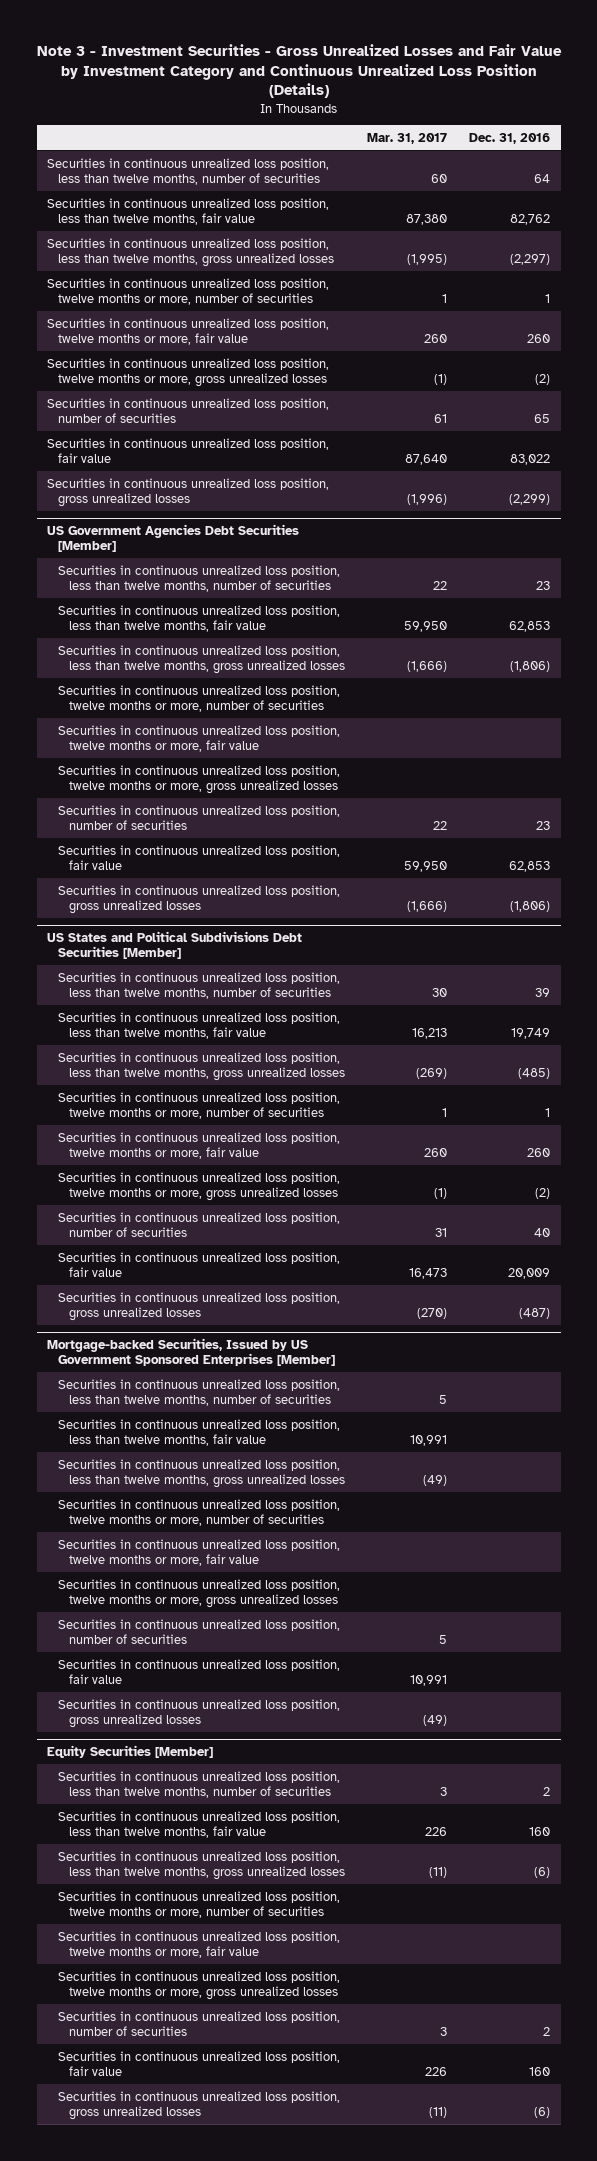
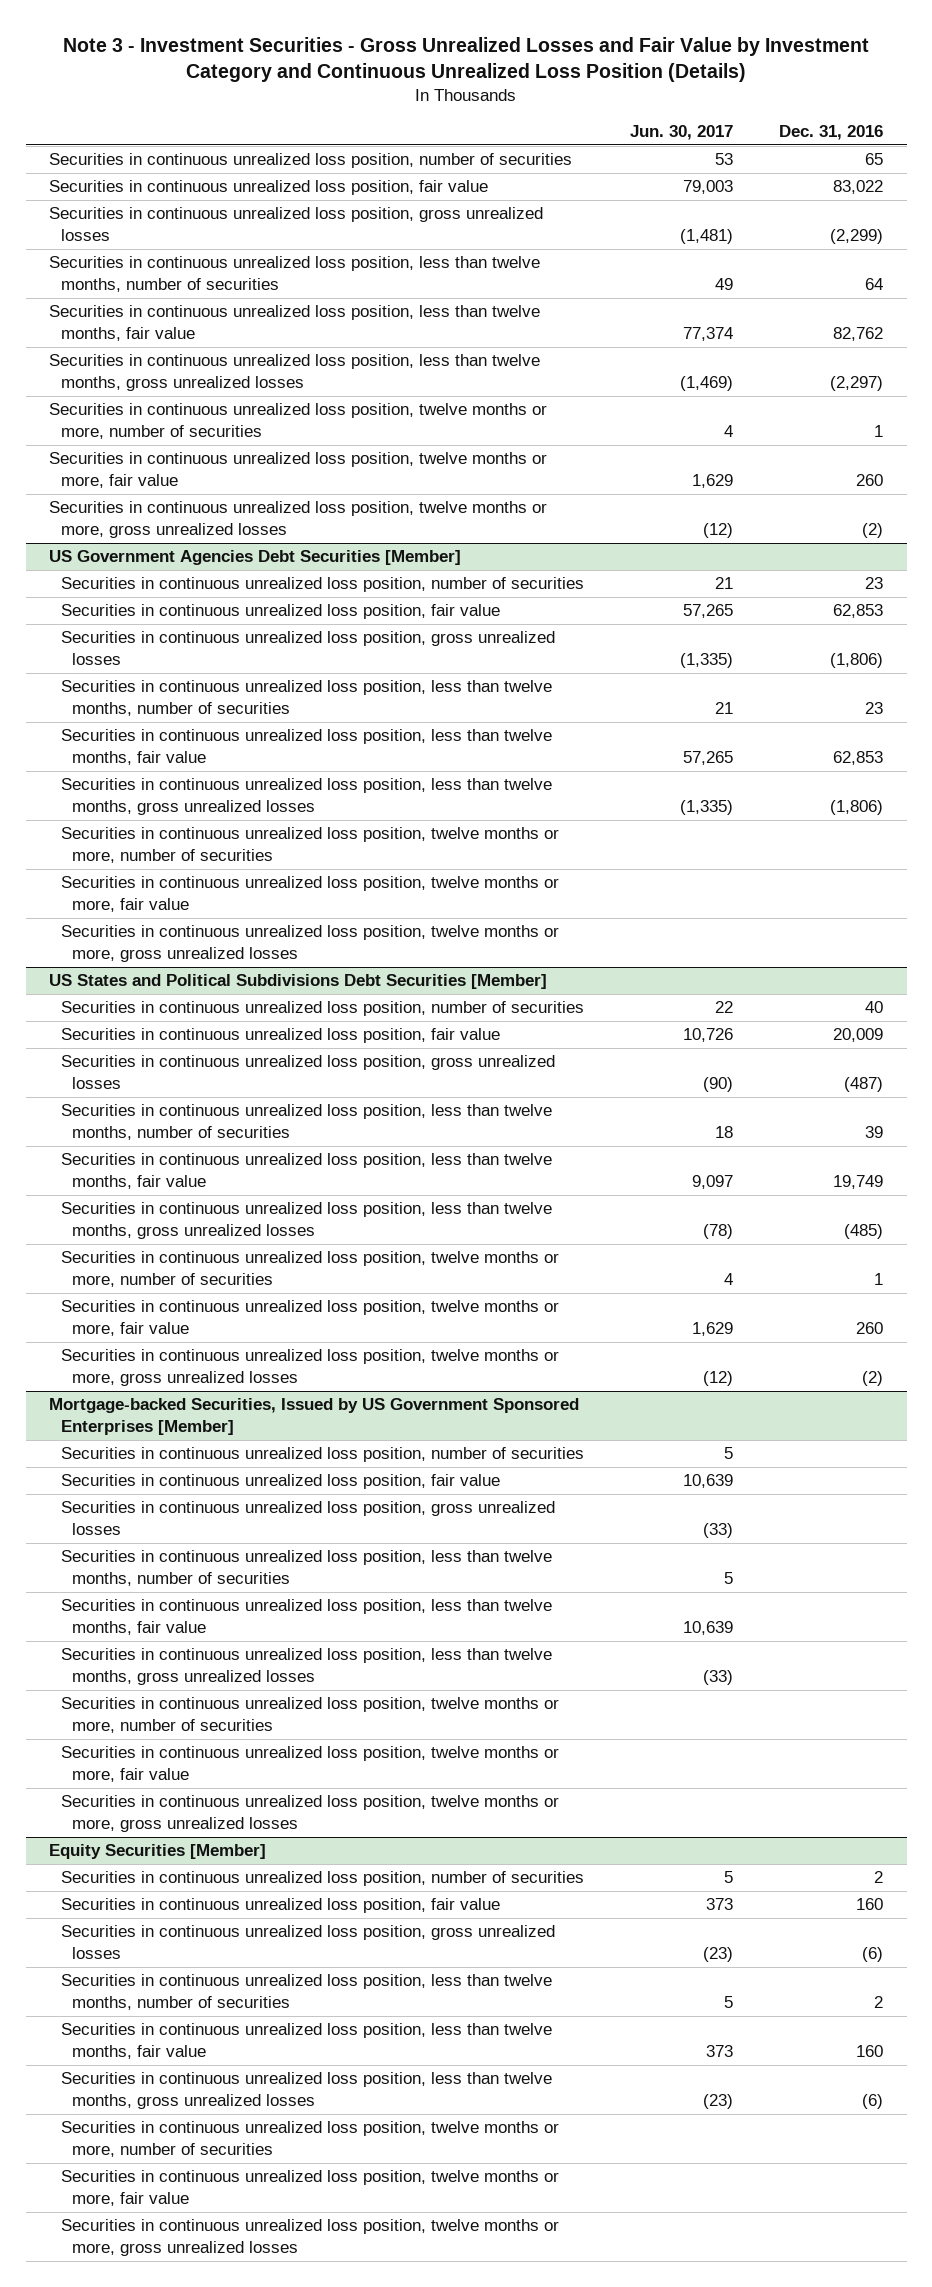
- | Mar. 31, 2017 | Dec. 31, 2016
+ | Jun. 30, 2017 | Dec. 31, 2016
moved up: Securities in continuous unrealized loss position, number of securities | 53 | 65
moved up: Securities in continuous unrealized loss position, fair value | 79,003 | 83,022
moved up: Securities in continuous unrealized loss position, gross unrealized losses | (1,481) | (2,299)
@ US Government Agencies Debt Securities [Member]
moved up: Securities in continuous unrealized loss position, number of securities | 21 | 23
moved up: Securities in continuous unrealized loss position, fair value | 57,265 | 62,853
moved up: Securities in continuous unrealized loss position, gross unrealized losses | (1,335) | (1,806)
@ US States and Political Subdivisions Debt Securities [Member]
moved up: Securities in continuous unrealized loss position, number of securities | 22 | 40
moved up: Securities in continuous unrealized loss position, fair value | 10,726 | 20,009
moved up: Securities in continuous unrealized loss position, gross unrealized losses | (90) | (487)
@ Mortgage-backed Securities, Issued by US Government Sponsored Enterprises [Member]
moved up: Securities in continuous unrealized loss position, number of securities | 5 |
moved up: Securities in continuous unrealized loss position, fair value | 10,639 |
moved up: Securities in continuous unrealized loss position, gross unrealized losses | (33) |
@ Equity Securities [Member]
moved up: Securities in continuous unrealized loss position, number of securities | 5 | 2
moved up: Securities in continuous unrealized loss position, fair value | 373 | 160
moved up: Securities in continuous unrealized loss position, gross unrealized losses | (23) | (6)

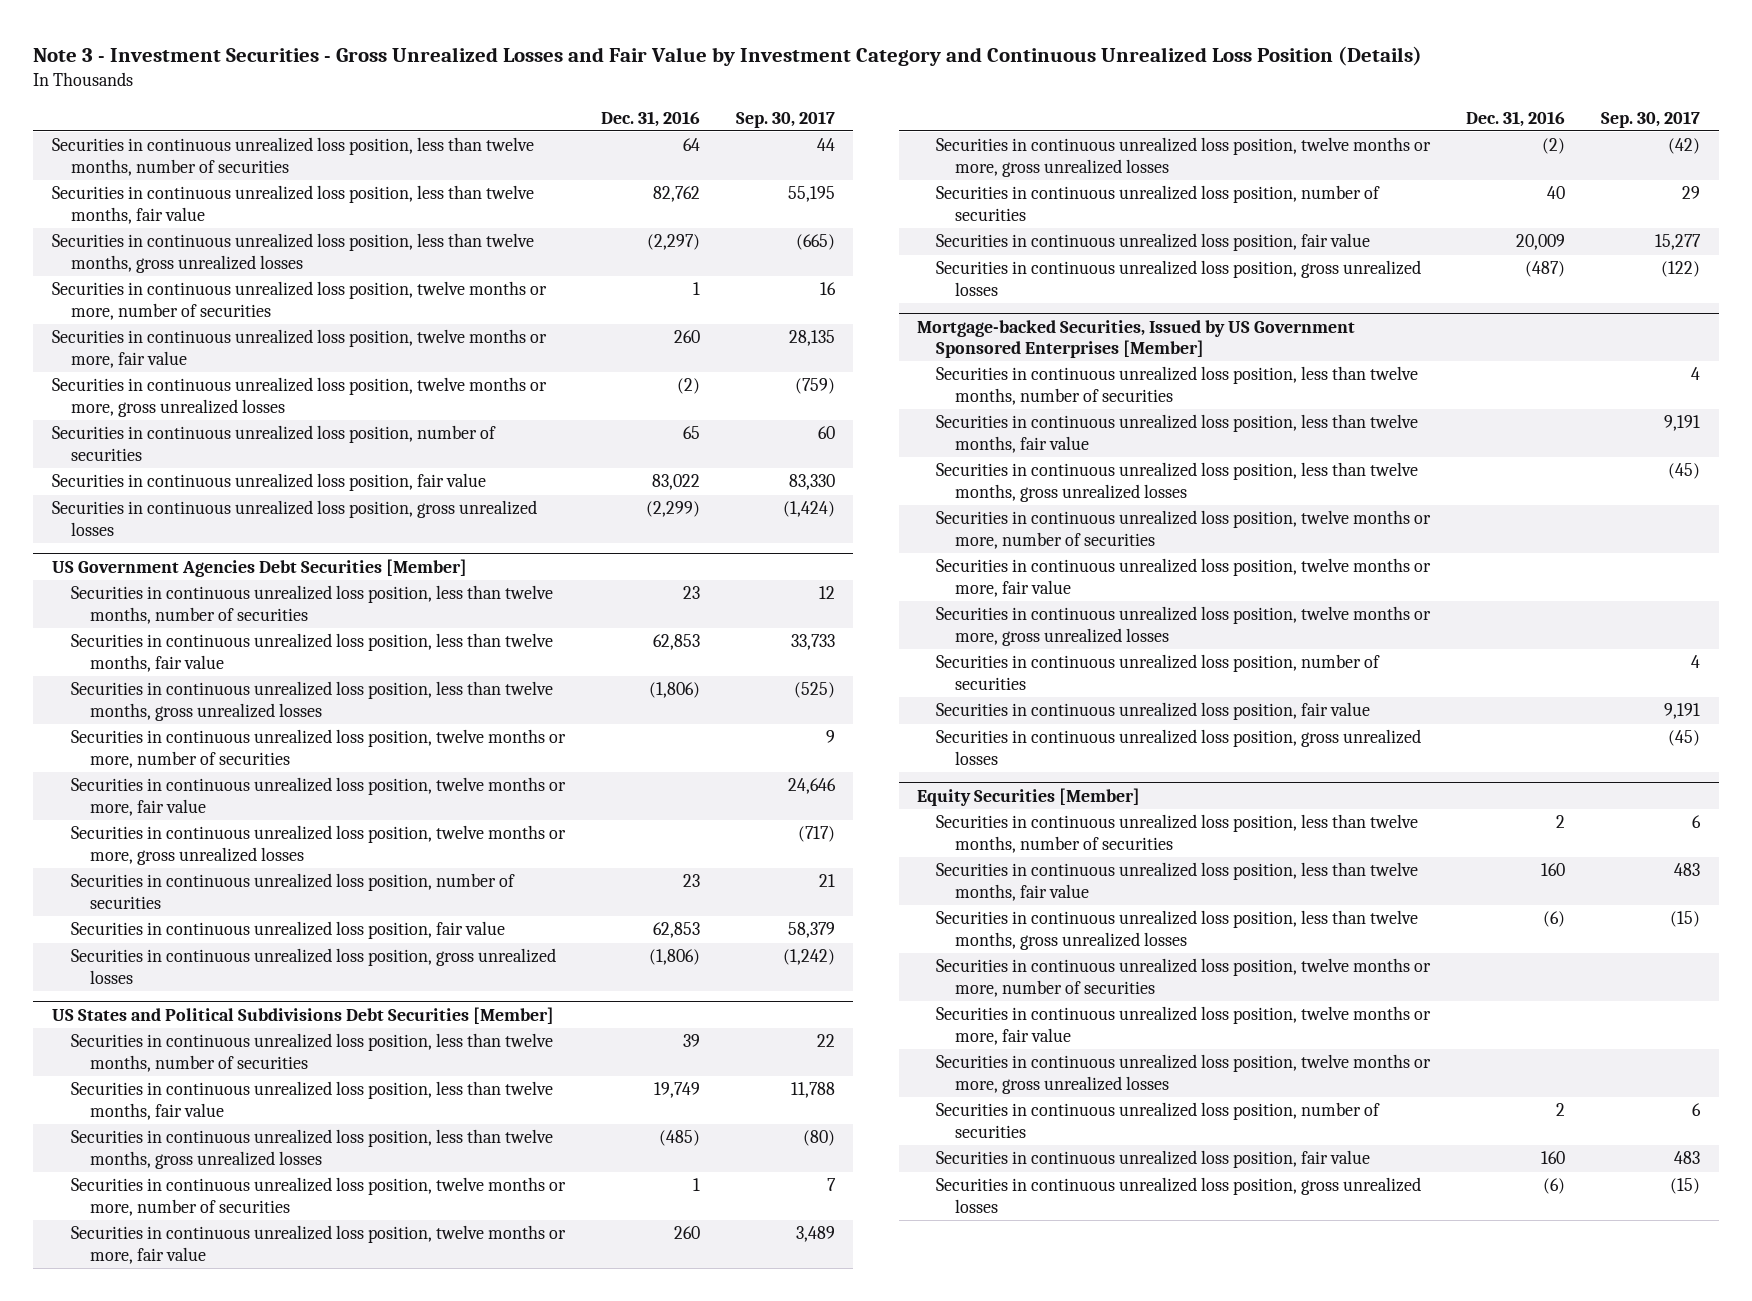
- | Jun. 30, 2017 | Dec. 31, 2016
+ | Dec. 31, 2016 | Sep. 30, 2017
moved down: Securities in continuous unrealized loss position, number of securities | 65 | 60
moved down: Securities in continuous unrealized loss position, fair value | 83,022 | 83,330
moved down: Securities in continuous unrealized loss position, gross unrealized losses | (2,299) | (1,424)
@ US Government Agencies Debt Securities [Member]
moved down: Securities in continuous unrealized loss position, number of securities | 23 | 21
moved down: Securities in continuous unrealized loss position, fair value | 62,853 | 58,379
moved down: Securities in continuous unrealized loss position, gross unrealized losses | (1,806) | (1,242)
@ US States and Political Subdivisions Debt Securities [Member]
moved down: Securities in continuous unrealized loss position, number of securities | 40 | 29
moved down: Securities in continuous unrealized loss position, fair value | 20,009 | 15,277
moved down: Securities in continuous unrealized loss position, gross unrealized losses | (487) | (122)
@ Mortgage-backed Securities, Issued by US Government Sponsored Enterprises [Member]
moved down: Securities in continuous unrealized loss position, number of securities | | 4
moved down: Securities in continuous unrealized loss position, fair value | | 9,191
moved down: Securities in continuous unrealized loss position, gross unrealized losses | | (45)
@ Equity Securities [Member]
moved down: Securities in continuous unrealized loss position, number of securities | 2 | 6
moved down: Securities in continuous unrealized loss position, fair value | 160 | 483
moved down: Securities in continuous unrealized loss position, gross unrealized losses | (6) | (15)

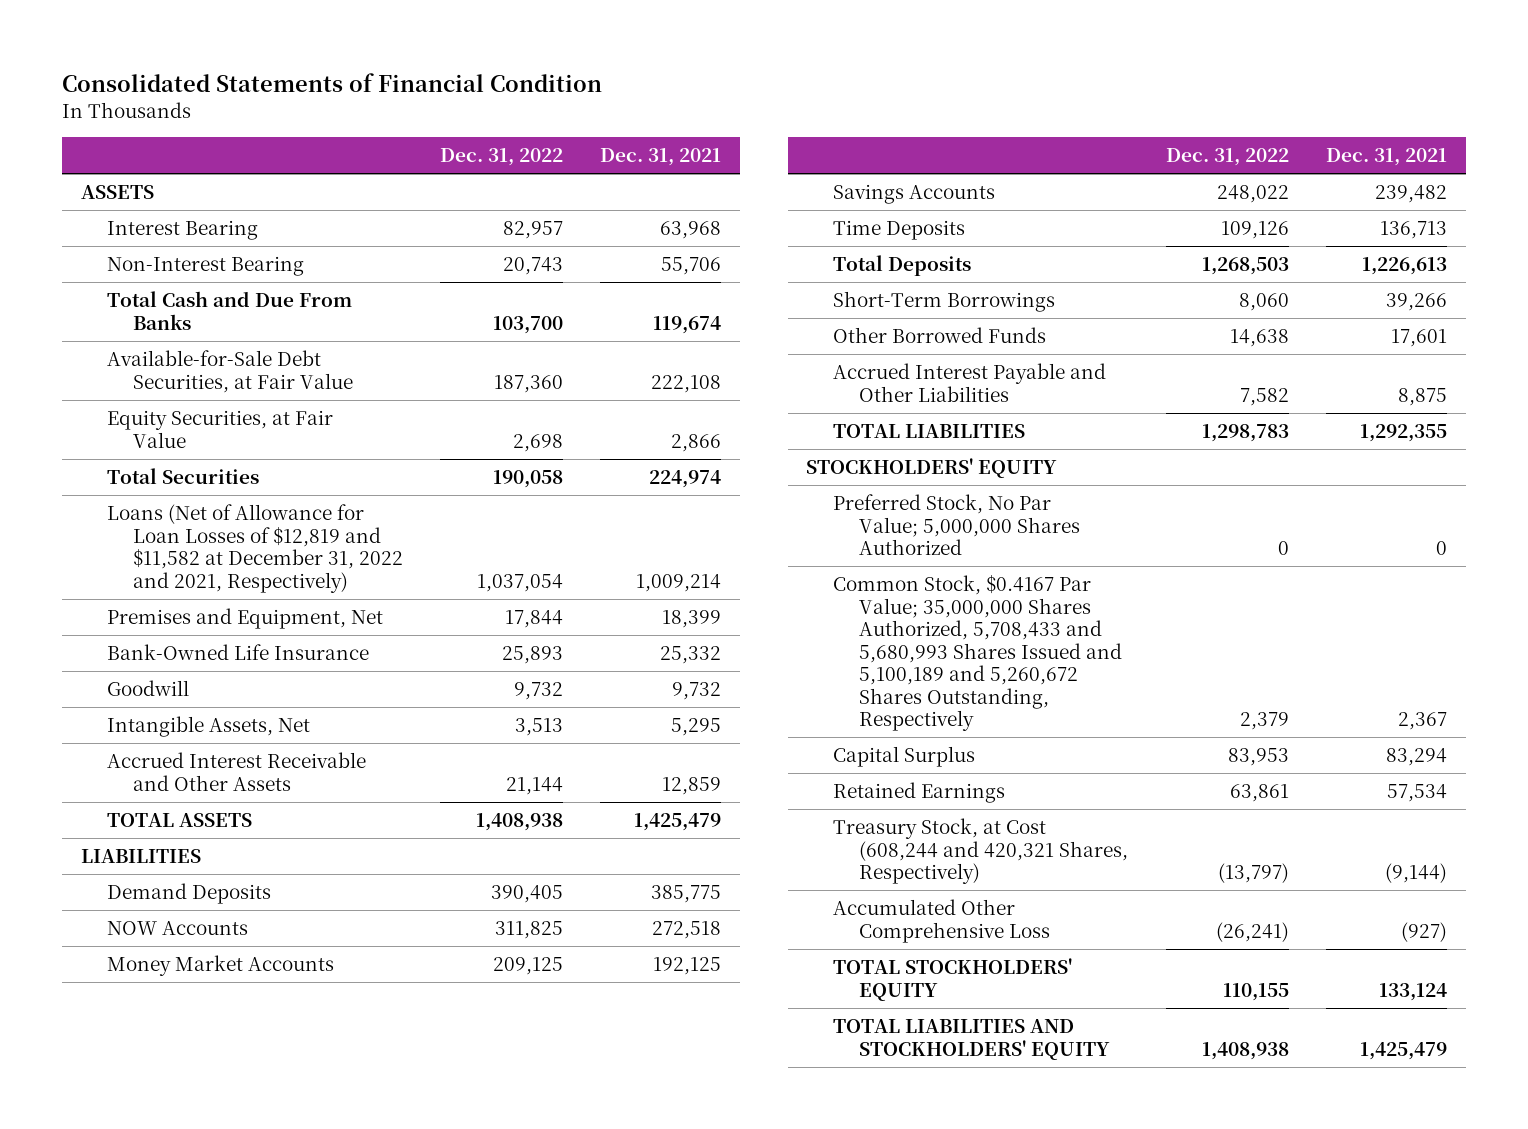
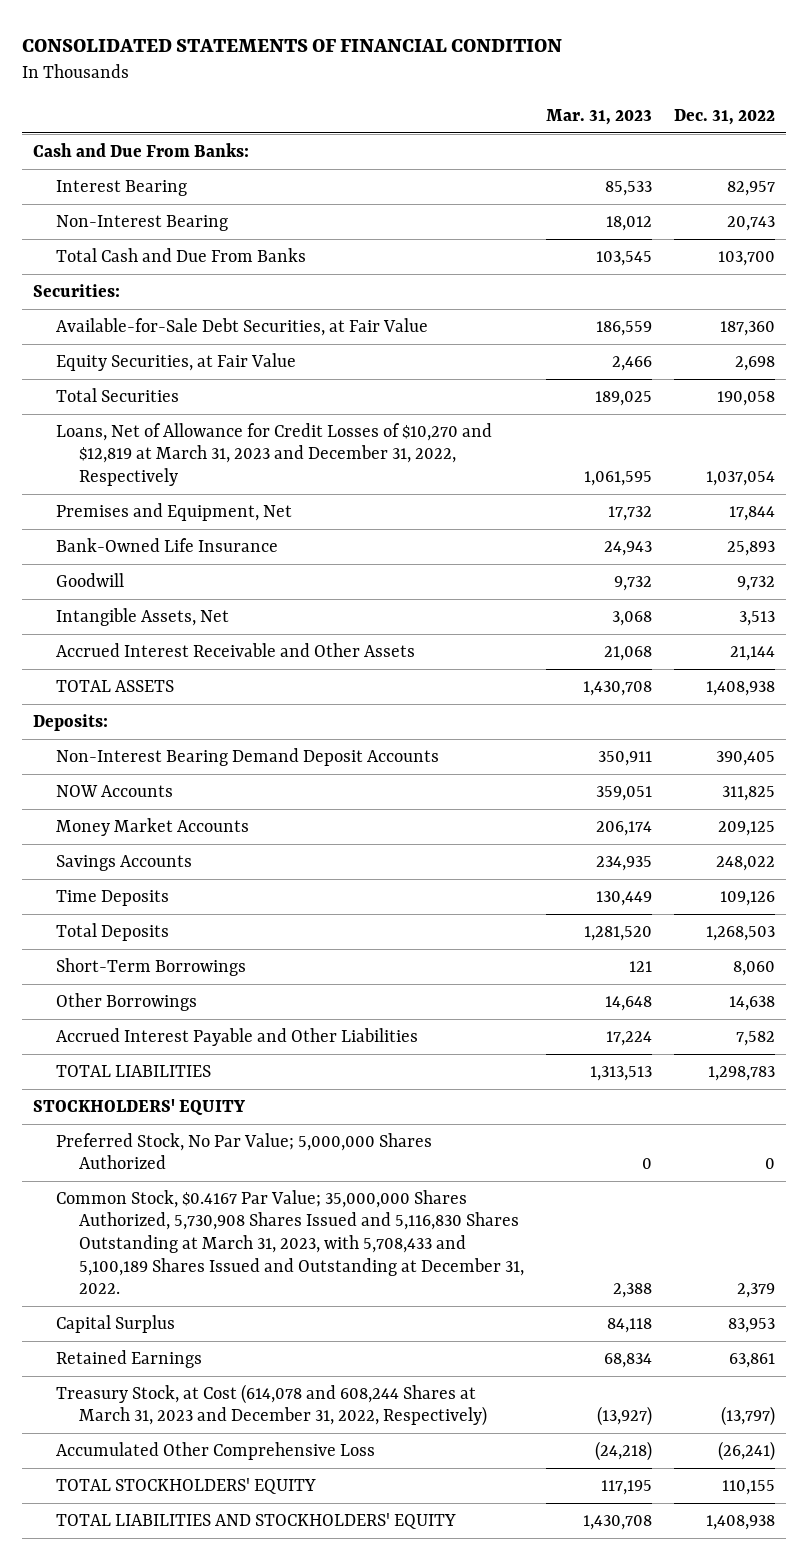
- Consolidated Statements of Financial Condition
+ CONSOLIDATED STATEMENTS OF FINANCIAL CONDITION
- | Dec. 31, 2022 | Dec. 31, 2021
+ | Mar. 31, 2023 | Dec. 31, 2022
- ASSETS
+ Cash and Due From Banks:
+ Securities:
- Loans (Net of Allowance for Loan Losses of $12,819 and $11,582 at December 31, 2022 and 2021, Respectively) | 1,037,054 | 1,009,214
+ Loans, Net of Allowance for Credit Losses of $10,270 and $12,819 at March 31, 2023 and December 31, 2022, Respectively | 1,061,595 | 1,037,054
- LIABILITIES
- Demand Deposits | 390,405 | 385,775
+ Deposits:
+ Non-Interest Bearing Demand Deposit Accounts | 350,911 | 390,405
- Other Borrowed Funds | 14,638 | 17,601
+ Other Borrowings | 14,648 | 14,638
- Common Stock, $0.4167 Par Value; 35,000,000 Shares Authorized, 5,708,433 and 5,680,993 Shares Issued and 5,100,189 and 5,260,672 Shares Outstanding, Respectively | 2,379 | 2,367
+ Common Stock, $0.4167 Par Value; 35,000,000 Shares Authorized, 5,730,908 Shares Issued and 5,116,830 Shares Outstanding at March 31, 2023, with 5,708,433 and 5,100,189 Shares Issued and Outstanding at December 31, 2022. | 2,388 | 2,379
- Treasury Stock, at Cost (608,244 and 420,321 Shares, Respectively) | (13,797) | (9,144)
+ Treasury Stock, at Cost (614,078 and 608,244 Shares at March 31, 2023 and December 31, 2022, Respectively) | (13,927) | (13,797)

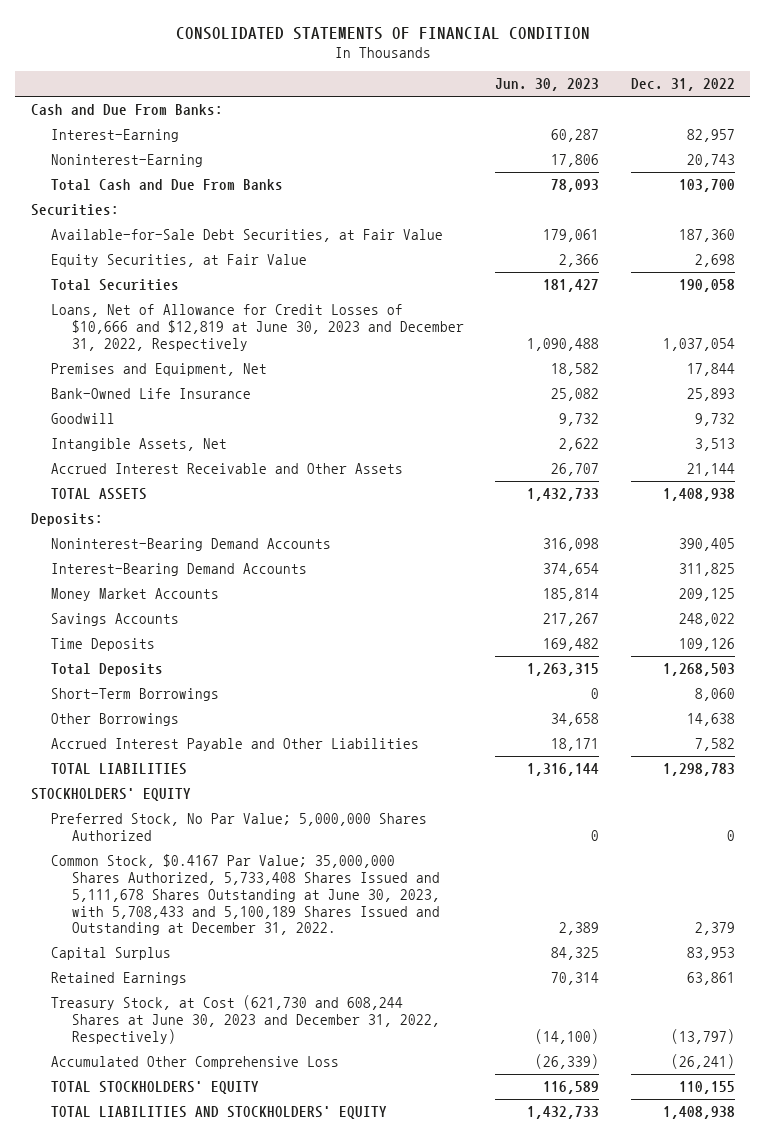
- | Mar. 31, 2023 | Dec. 31, 2022
+ | Jun. 30, 2023 | Dec. 31, 2022
- Interest Bearing | 85,533 | 82,957
- Non-Interest Bearing | 18,012 | 20,743
+ Interest-Earning | 60,287 | 82,957
+ Noninterest-Earning | 17,806 | 20,743
- Loans, Net of Allowance for Credit Losses of $10,270 and $12,819 at March 31, 2023 and December 31, 2022, Respectively | 1,061,595 | 1,037,054
+ Loans, Net of Allowance for Credit Losses of $10,666 and $12,819 at June 30, 2023 and December 31, 2022, Respectively | 1,090,488 | 1,037,054
- Non-Interest Bearing Demand Deposit Accounts | 350,911 | 390,405
- NOW Accounts | 359,051 | 311,825
+ Noninterest-Bearing Demand Accounts | 316,098 | 390,405
+ Interest-Bearing Demand Accounts | 374,654 | 311,825
- Common Stock, $0.4167 Par Value; 35,000,000 Shares Authorized, 5,730,908 Shares Issued and 5,116,830 Shares Outstanding at March 31, 2023, with 5,708,433 and 5,100,189 Shares Issued and Outstanding at December 31, 2022. | 2,388 | 2,379
+ Common Stock, $0.4167 Par Value; 35,000,000 Shares Authorized, 5,733,408 Shares Issued and 5,111,678 Shares Outstanding at June 30, 2023, with 5,708,433 and 5,100,189 Shares Issued and Outstanding at December 31, 2022. | 2,389 | 2,379
- Treasury Stock, at Cost (614,078 and 608,244 Shares at March 31, 2023 and December 31, 2022, Respectively) | (13,927) | (13,797)
+ Treasury Stock, at Cost (621,730 and 608,244 Shares at June 30, 2023 and December 31, 2022, Respectively) | (14,100) | (13,797)

